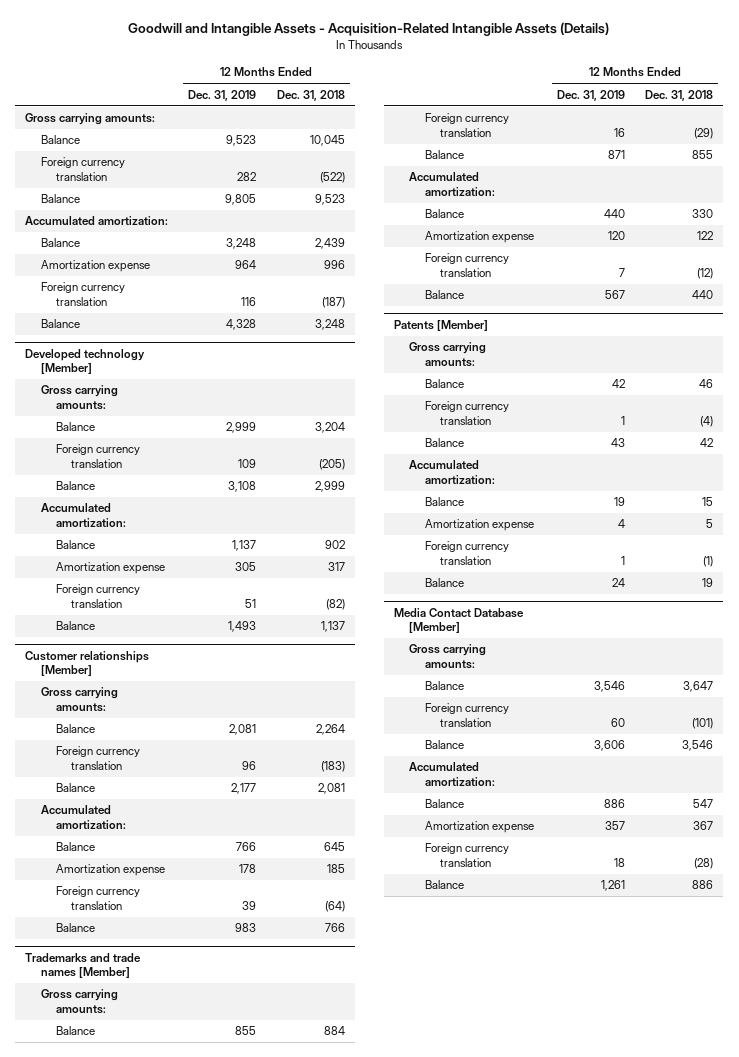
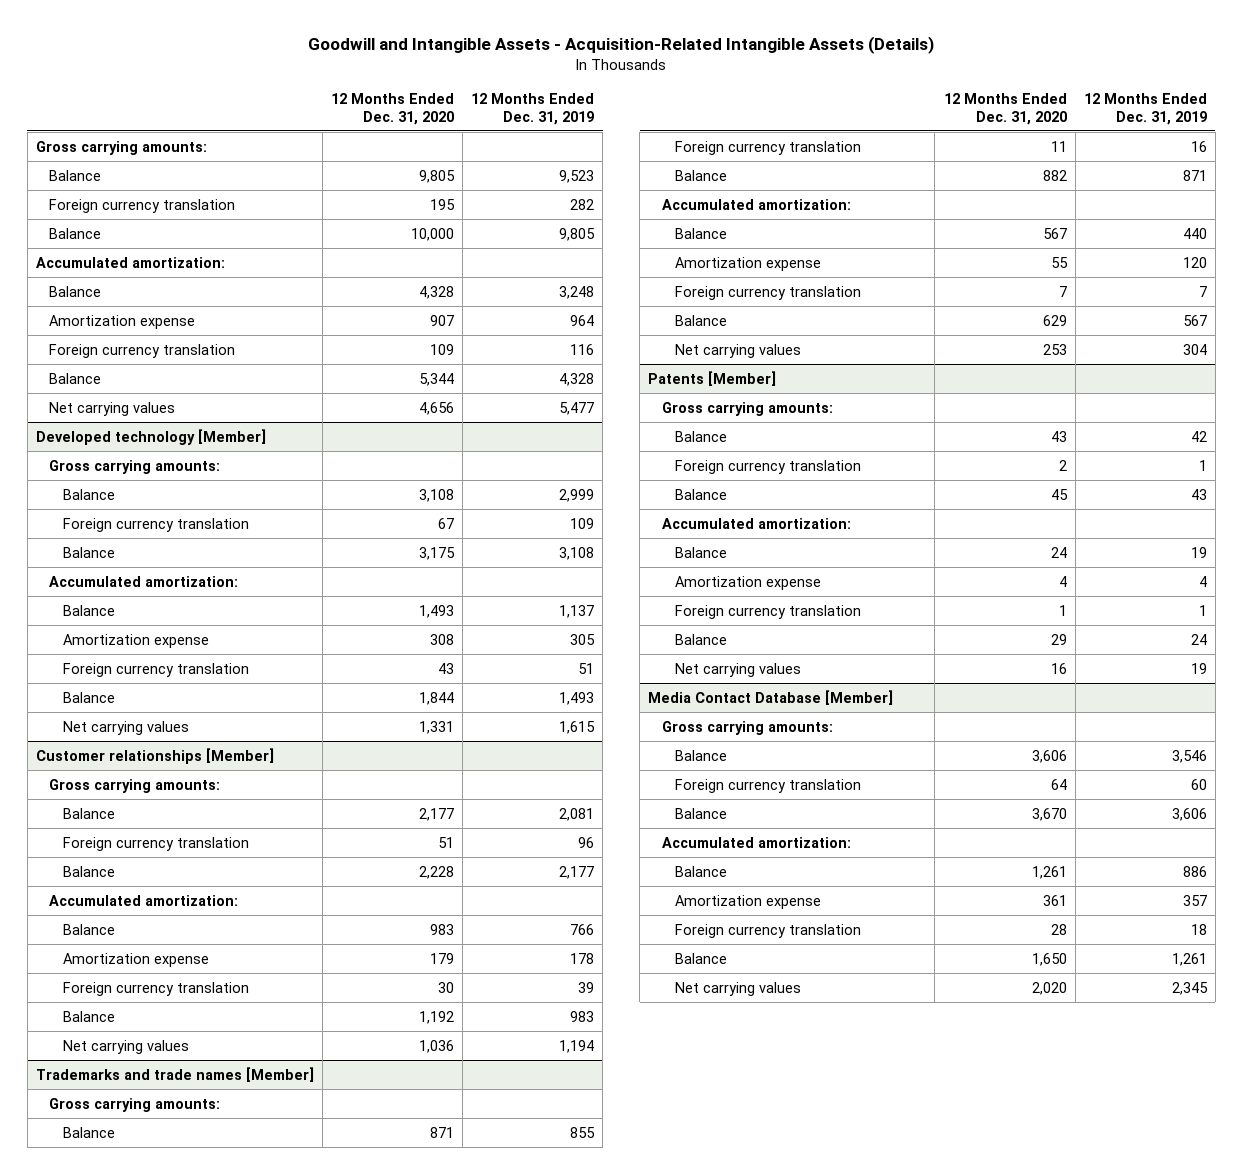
- | 12 Months Ended Dec. 31, 2019 | 12 Months Ended Dec. 31, 2018
+ | 12 Months Ended Dec. 31, 2020 | 12 Months Ended Dec. 31, 2019
+ Net carrying values | 4,656 | 5,477
@ Developed technology [Member]
+ Net carrying values | 1,331 | 1,615
@ Customer relationships [Member]
+ Net carrying values | 1,036 | 1,194
@ Trademarks and trade names [Member]
+ Net carrying values | 253 | 304
@ Patents [Member]
+ Net carrying values | 16 | 19
@ Media Contact Database [Member]
+ Net carrying values | 2,020 | 2,345

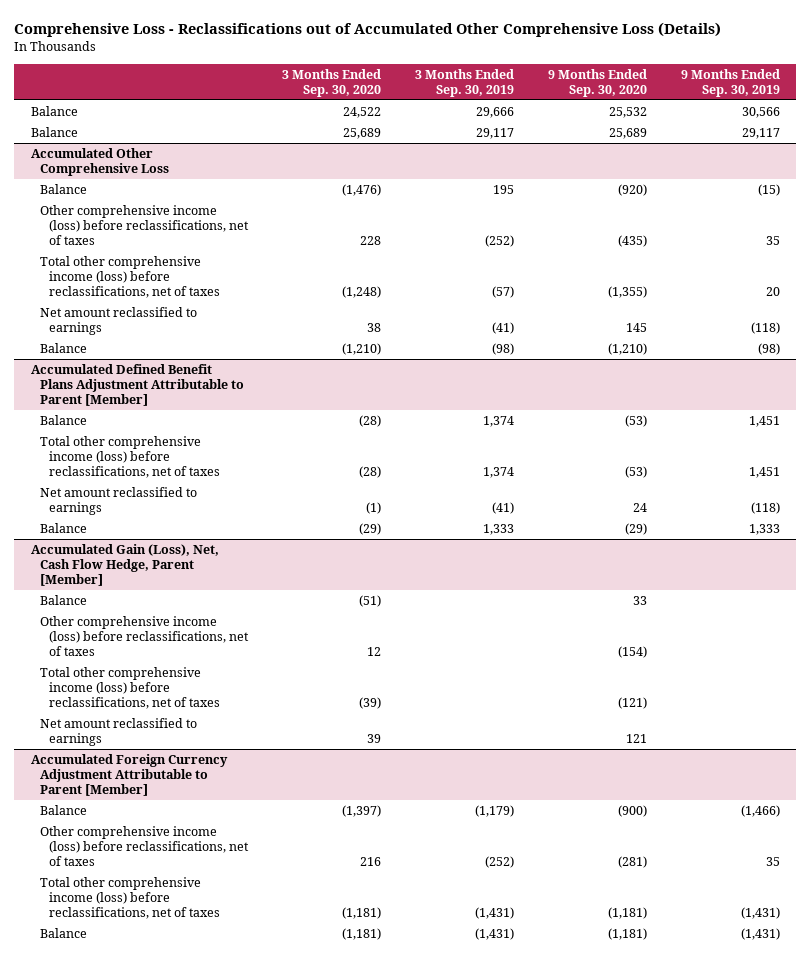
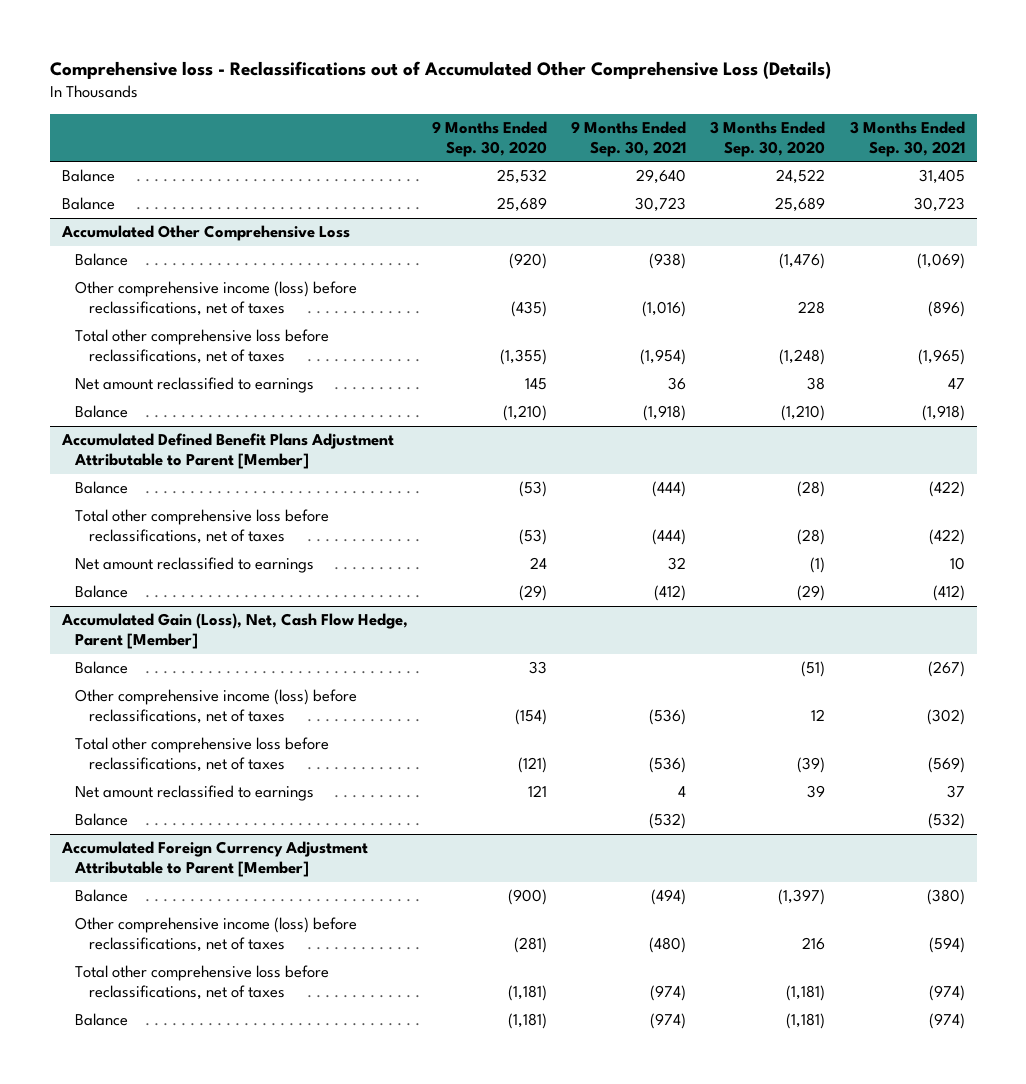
- Comprehensive Loss - Reclassifications out of Accumulated Other Comprehensive Loss (Details)
+ Comprehensive loss - Reclassifications out of Accumulated Other Comprehensive Loss (Details)
- | 3 Months Ended Sep. 30, 2020 | 3 Months Ended Sep. 30, 2019 | 9 Months Ended Sep. 30, 2020 | 9 Months Ended Sep. 30, 2019
+ | 9 Months Ended Sep. 30, 2020 | 9 Months Ended Sep. 30, 2021 | 3 Months Ended Sep. 30, 2020 | 3 Months Ended Sep. 30, 2021
@ Accumulated Other Comprehensive Loss
- Total other comprehensive income (loss) before reclassifications, net of taxes | (1,248) | (57) | (1,355) | 20
+ Total other comprehensive loss before reclassifications, net of taxes | (1,355) | (1,954) | (1,248) | (1,965)
@ Accumulated Defined Benefit Plans Adjustment Attributable to Parent [Member]
- Total other comprehensive income (loss) before reclassifications, net of taxes | (28) | 1,374 | (53) | 1,451
+ Total other comprehensive loss before reclassifications, net of taxes | (53) | (444) | (28) | (422)
@ Accumulated Gain (Loss), Net, Cash Flow Hedge, Parent [Member]
- Total other comprehensive income (loss) before reclassifications, net of taxes | (39) | | (121) |
+ Total other comprehensive loss before reclassifications, net of taxes | (121) | (536) | (39) | (569)
+ Balance | | (532) | | (532)
@ Accumulated Foreign Currency Adjustment Attributable to Parent [Member]
- Total other comprehensive income (loss) before reclassifications, net of taxes | (1,181) | (1,431) | (1,181) | (1,431)
+ Total other comprehensive loss before reclassifications, net of taxes | (1,181) | (974) | (1,181) | (974)

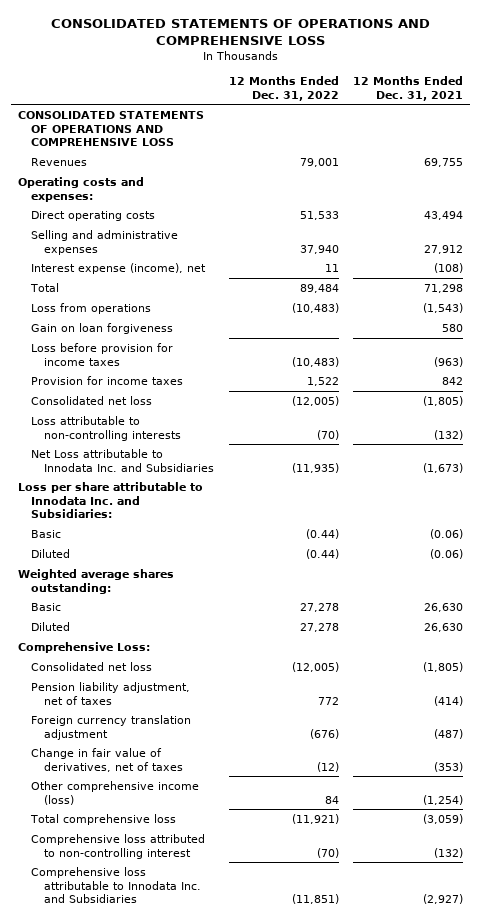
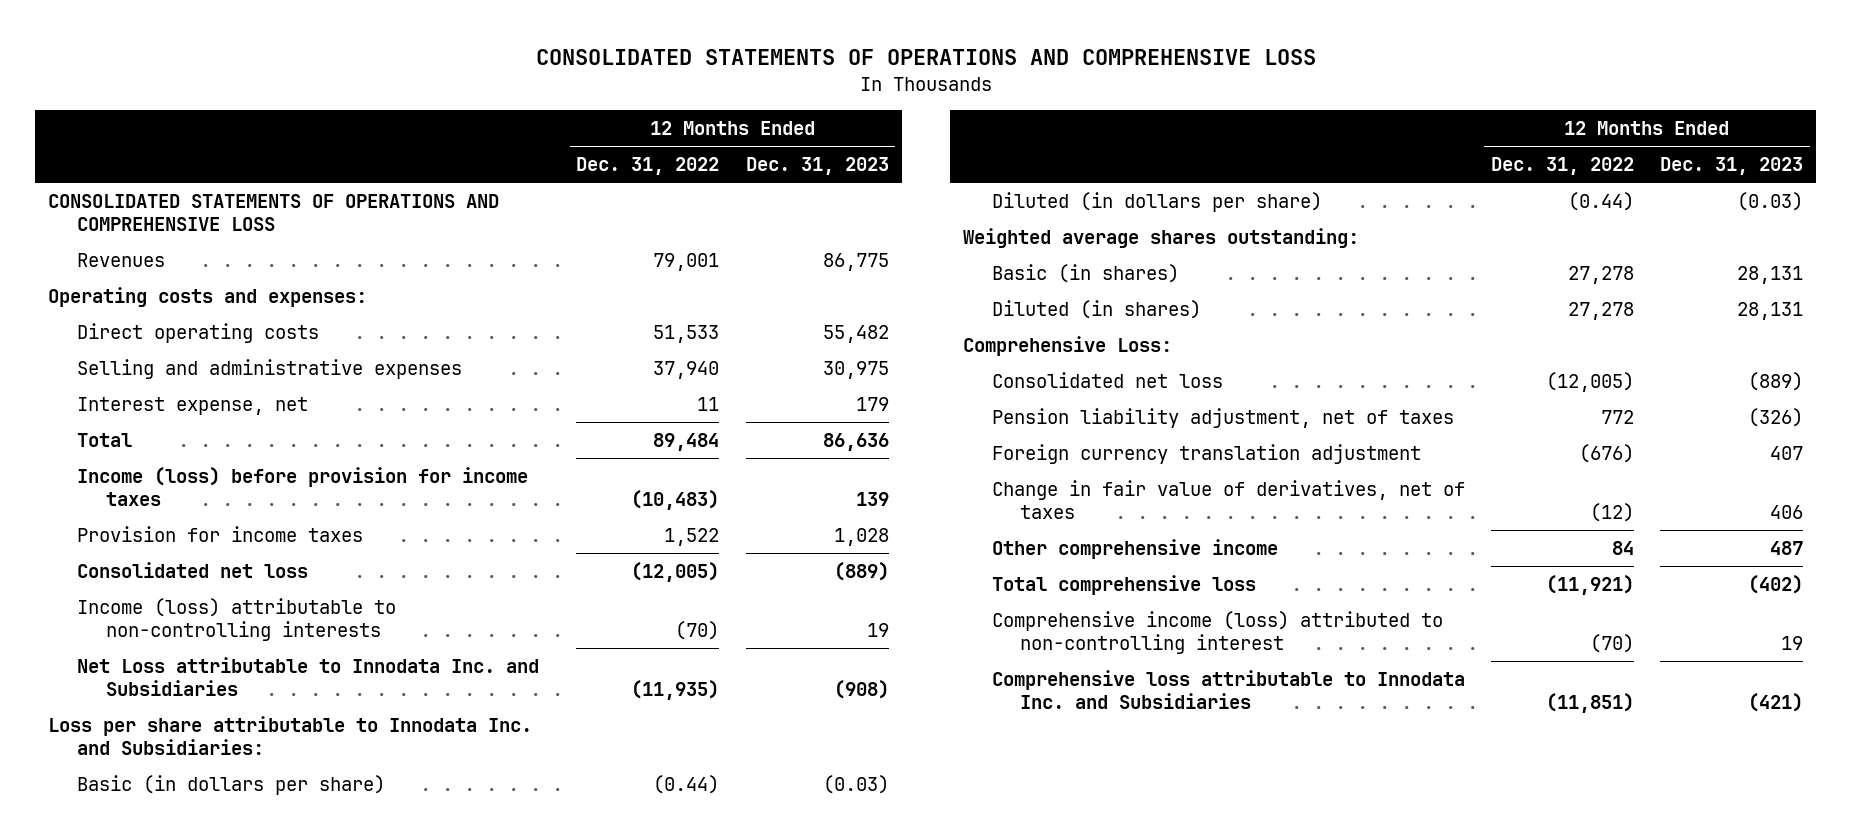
- | 12 Months Ended Dec. 31, 2022 | 12 Months Ended Dec. 31, 2021
+ | 12 Months Ended Dec. 31, 2022 | 12 Months Ended Dec. 31, 2023
- Interest expense (income), net | 11 | (108)
+ Interest expense, net | 11 | 179
- Loss from operations | (10,483) | (1,543)
- Gain on loan forgiveness | | 580
- Loss before provision for income taxes | (10,483) | (963)
+ Income (loss) before provision for income taxes | (10,483) | 139
- Loss attributable to non-controlling interests | (70) | (132)
+ Income (loss) attributable to non-controlling interests | (70) | 19
- Basic | (0.44) | (0.06)
- Diluted | (0.44) | (0.06)
+ Basic (in dollars per share) | (0.44) | (0.03)
+ Diluted (in dollars per share) | (0.44) | (0.03)
- Basic | 27,278 | 26,630
- Diluted | 27,278 | 26,630
+ Basic (in shares) | 27,278 | 28,131
+ Diluted (in shares) | 27,278 | 28,131
- Other comprehensive income (loss) | 84 | (1,254)
+ Other comprehensive income | 84 | 487
- Comprehensive loss attributed to non-controlling interest | (70) | (132)
+ Comprehensive income (loss) attributed to non-controlling interest | (70) | 19

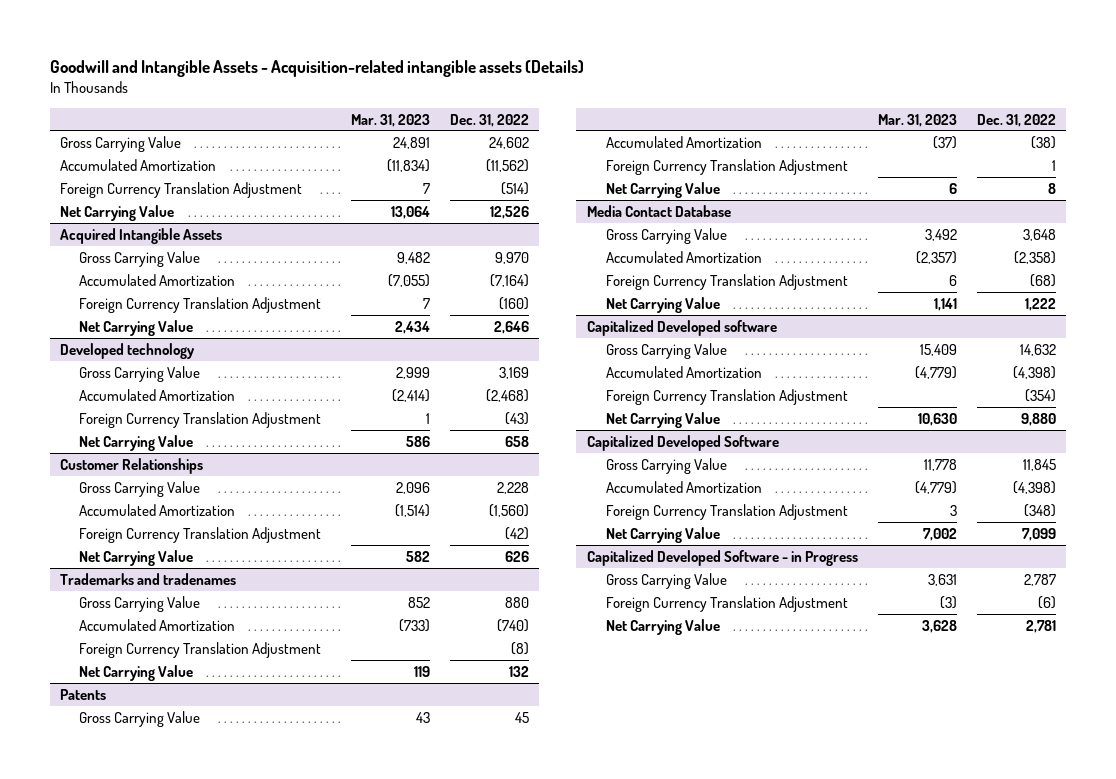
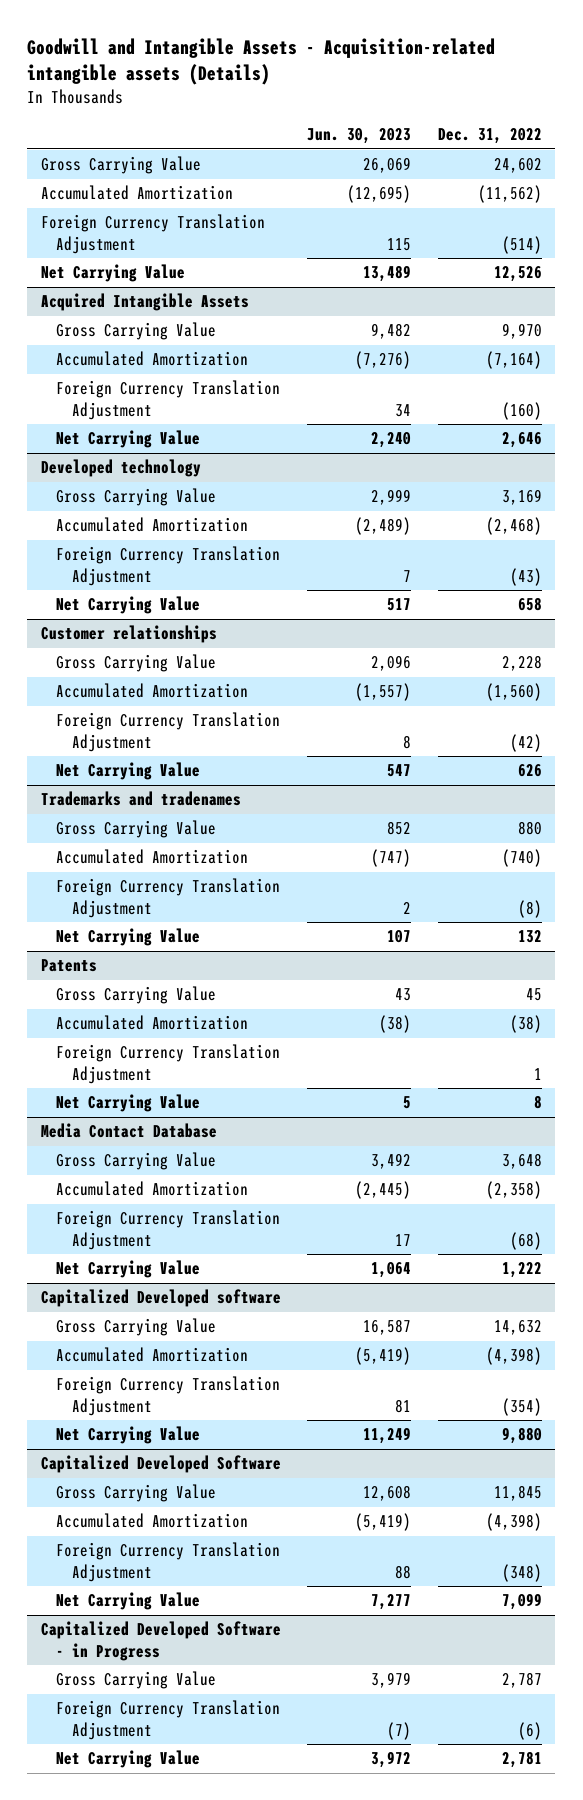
- | Mar. 31, 2023 | Dec. 31, 2022
+ | Jun. 30, 2023 | Dec. 31, 2022
- Customer Relationships
+ Customer relationships

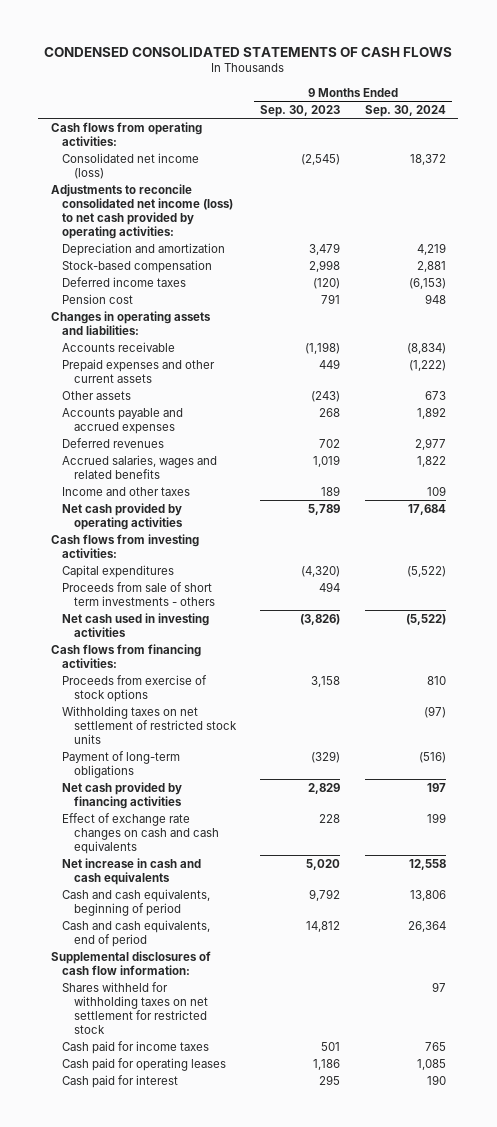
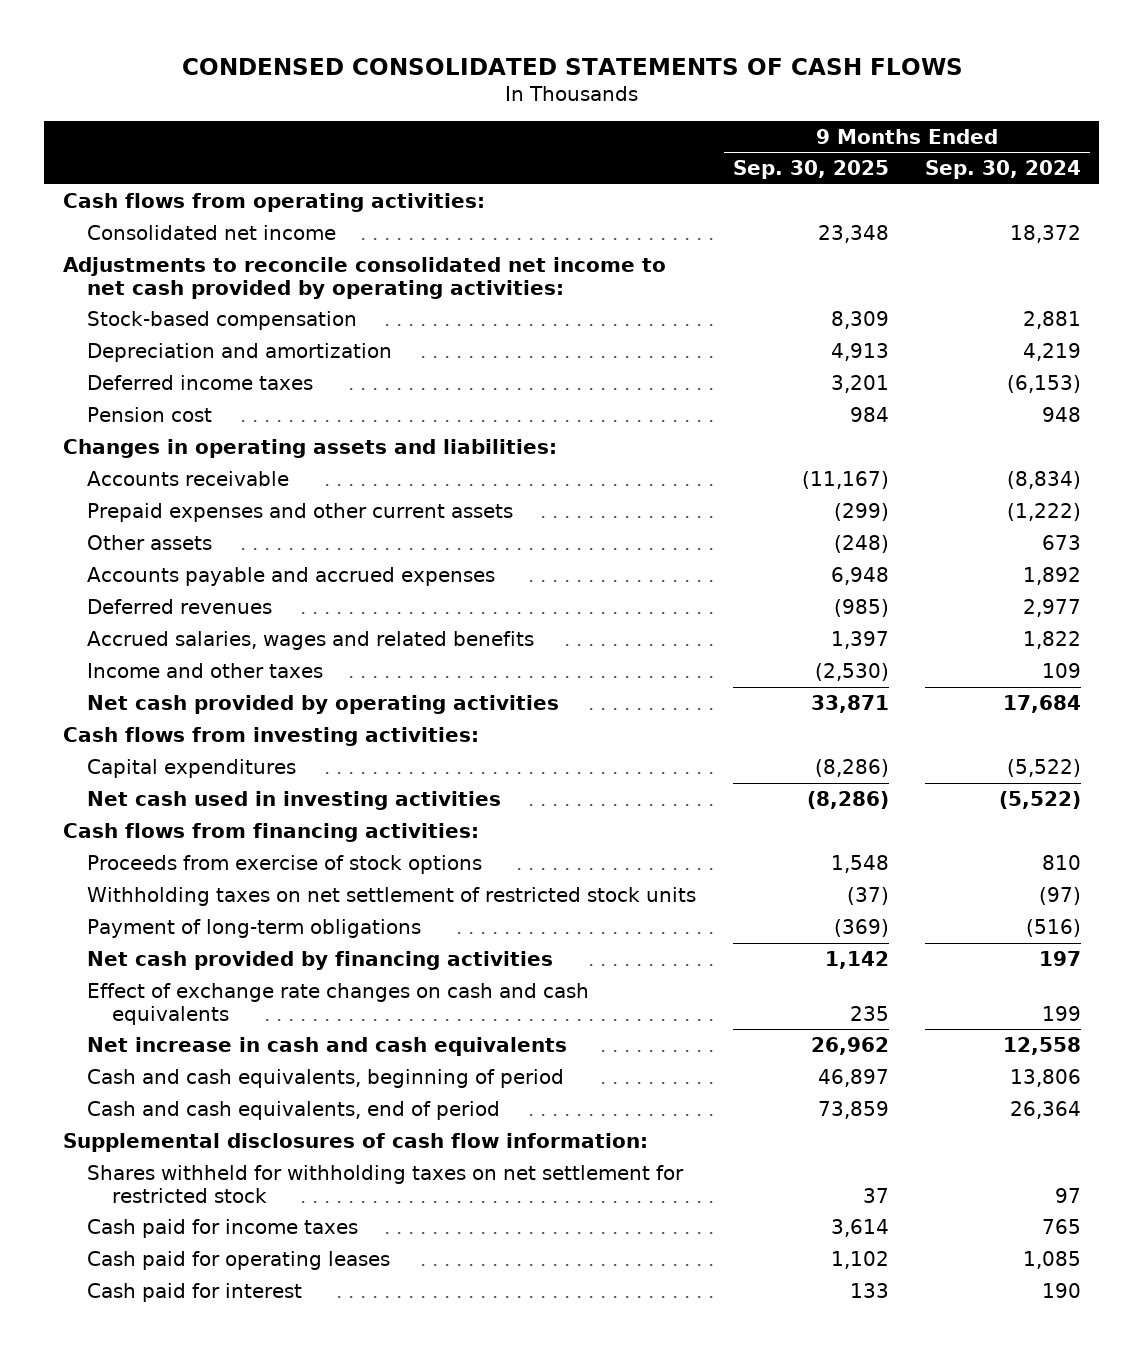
- | 9 Months Ended Sep. 30, 2023 | 9 Months Ended Sep. 30, 2024
+ | 9 Months Ended Sep. 30, 2025 | 9 Months Ended Sep. 30, 2024
- Consolidated net income (loss) | (2,545) | 18,372
- Adjustments to reconcile consolidated net income (loss) to net cash provided by operating activities:
+ Consolidated net income | 23,348 | 18,372
+ Adjustments to reconcile consolidated net income to net cash provided by operating activities:
moved down: Depreciation and amortization | 4,913 | 4,219
- Proceeds from sale of short term investments - others | 494 |

